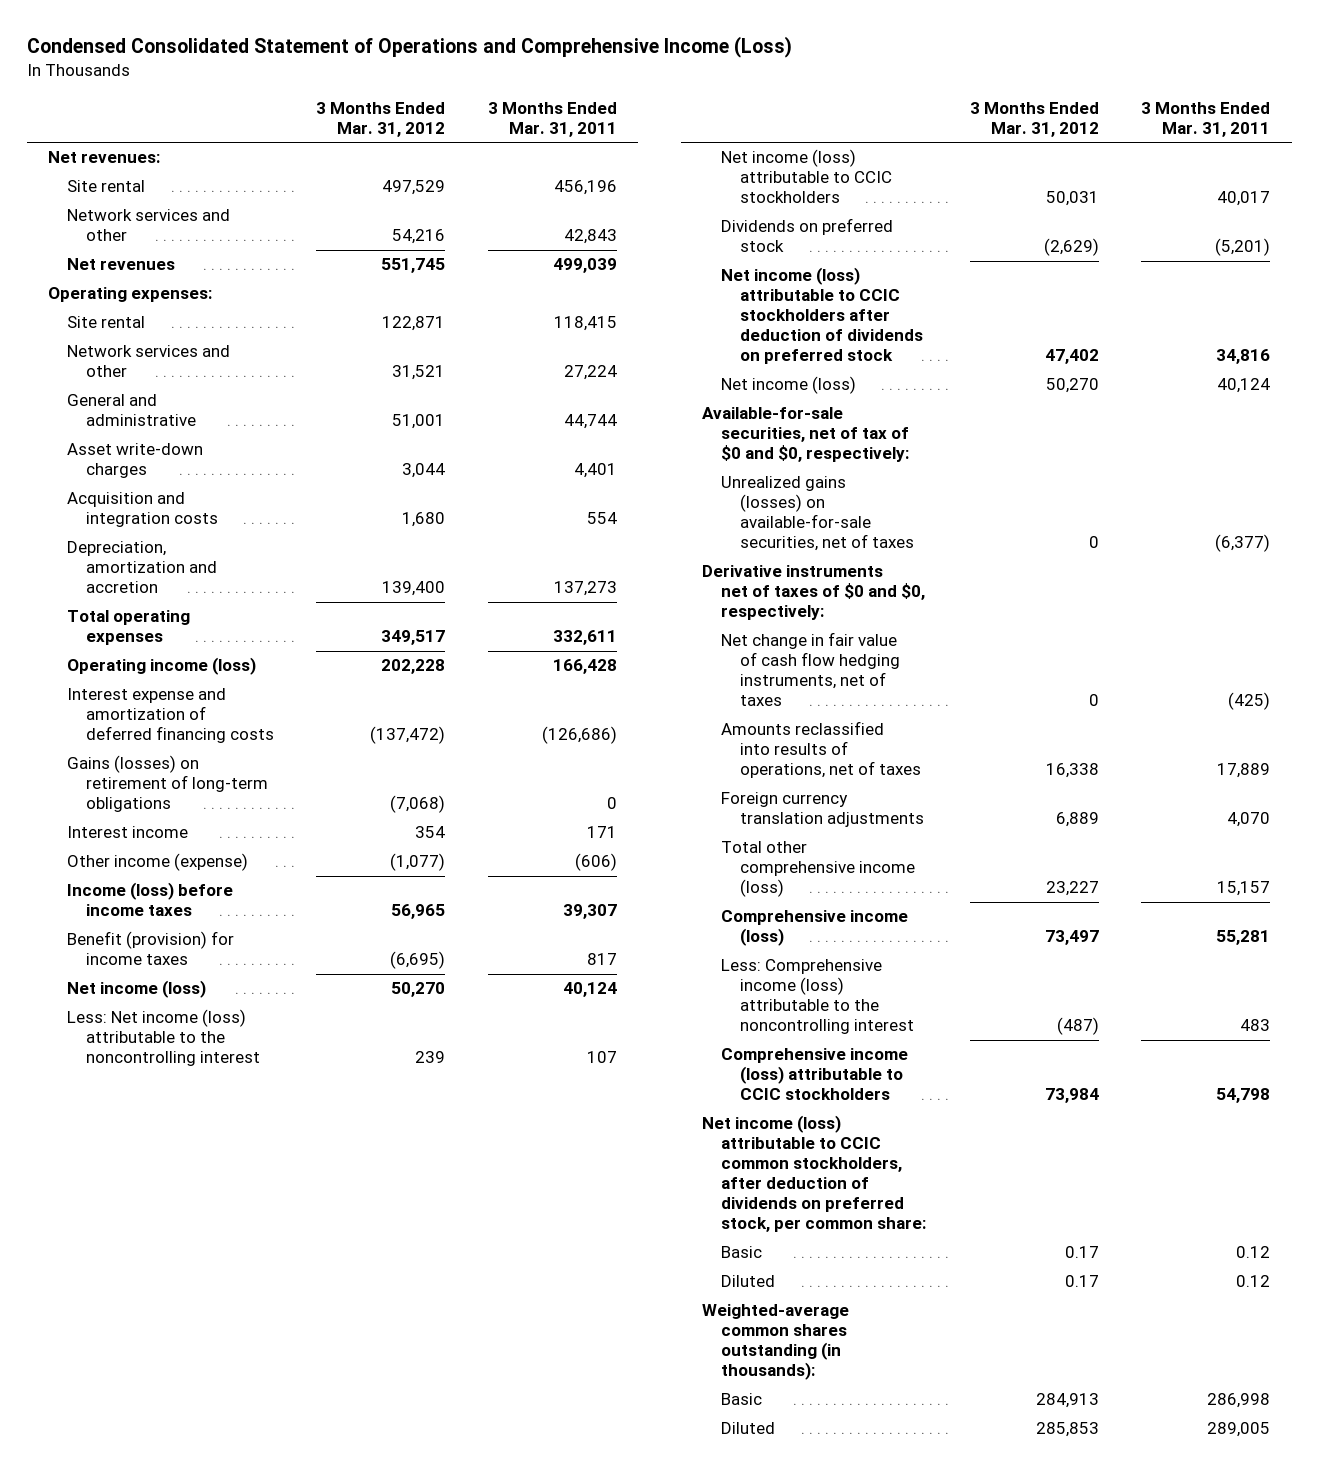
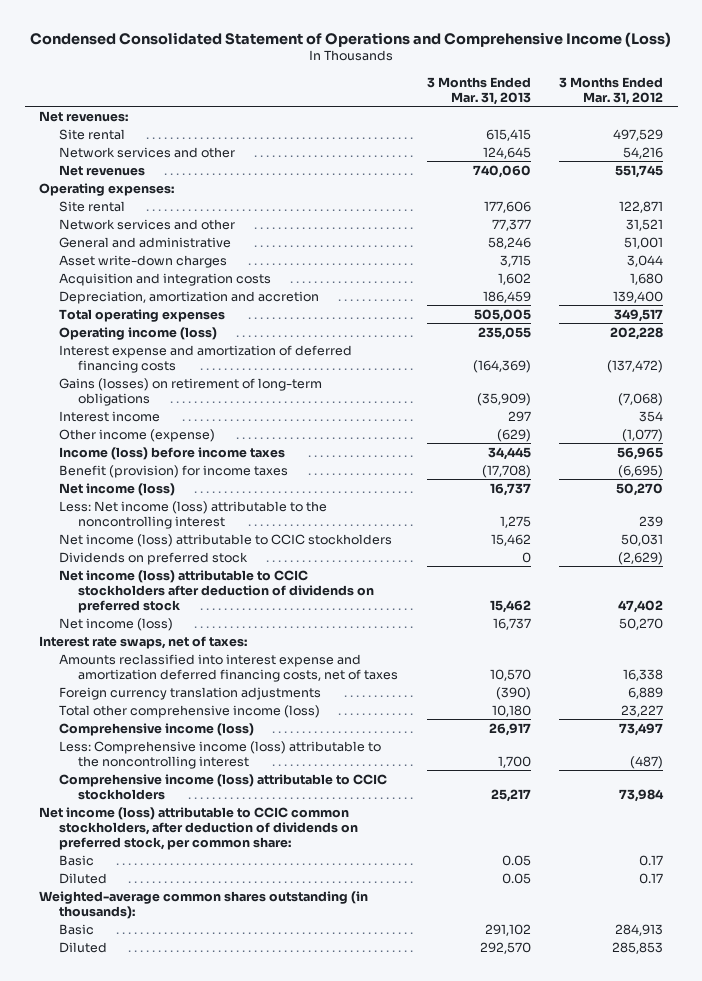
- | 3 Months Ended Mar. 31, 2012 | 3 Months Ended Mar. 31, 2011
+ | 3 Months Ended Mar. 31, 2013 | 3 Months Ended Mar. 31, 2012
- Available-for-sale securities, net of tax of $0 and $0, respectively:
- Unrealized gains (losses) on available-for-sale securities, net of taxes | 0 | (6,377)
- Derivative instruments net of taxes of $0 and $0, respectively:
- Net change in fair value of cash flow hedging instruments, net of taxes | 0 | (425)
- Amounts reclassified into results of operations, net of taxes | 16,338 | 17,889
+ Interest rate swaps, net of taxes:
+ Amounts reclassified into interest expense and amortization deferred financing costs, net of taxes | 10,570 | 16,338

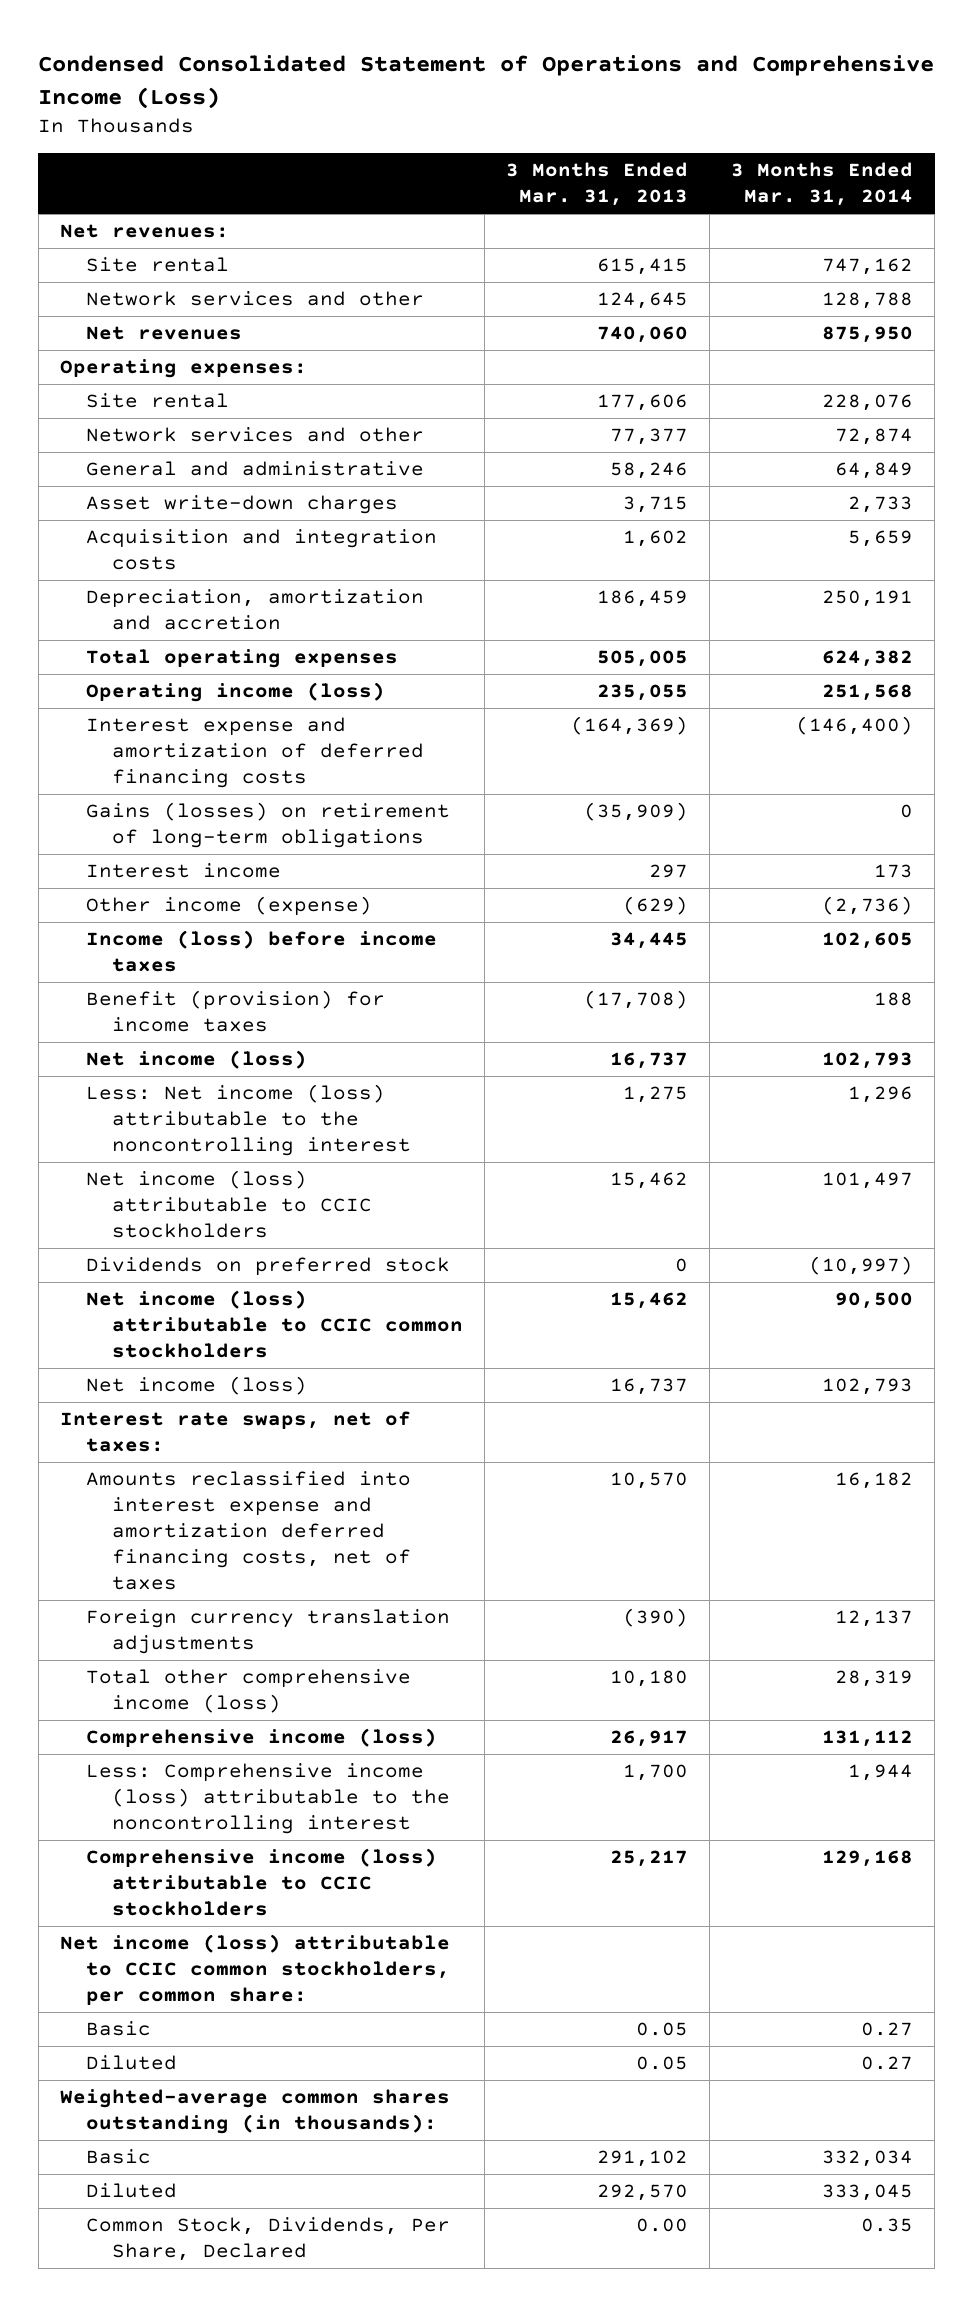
- | 3 Months Ended Mar. 31, 2013 | 3 Months Ended Mar. 31, 2012
+ | 3 Months Ended Mar. 31, 2013 | 3 Months Ended Mar. 31, 2014
- Net income (loss) attributable to CCIC stockholders after deduction of dividends on preferred stock | 15,462 | 47,402
+ Net income (loss) attributable to CCIC common stockholders | 15,462 | 90,500
- Net income (loss) attributable to CCIC common stockholders, after deduction of dividends on preferred stock, per common share:
+ Net income (loss) attributable to CCIC common stockholders, per common share:
+ Common Stock, Dividends, Per Share, Declared | 0.00 | 0.35

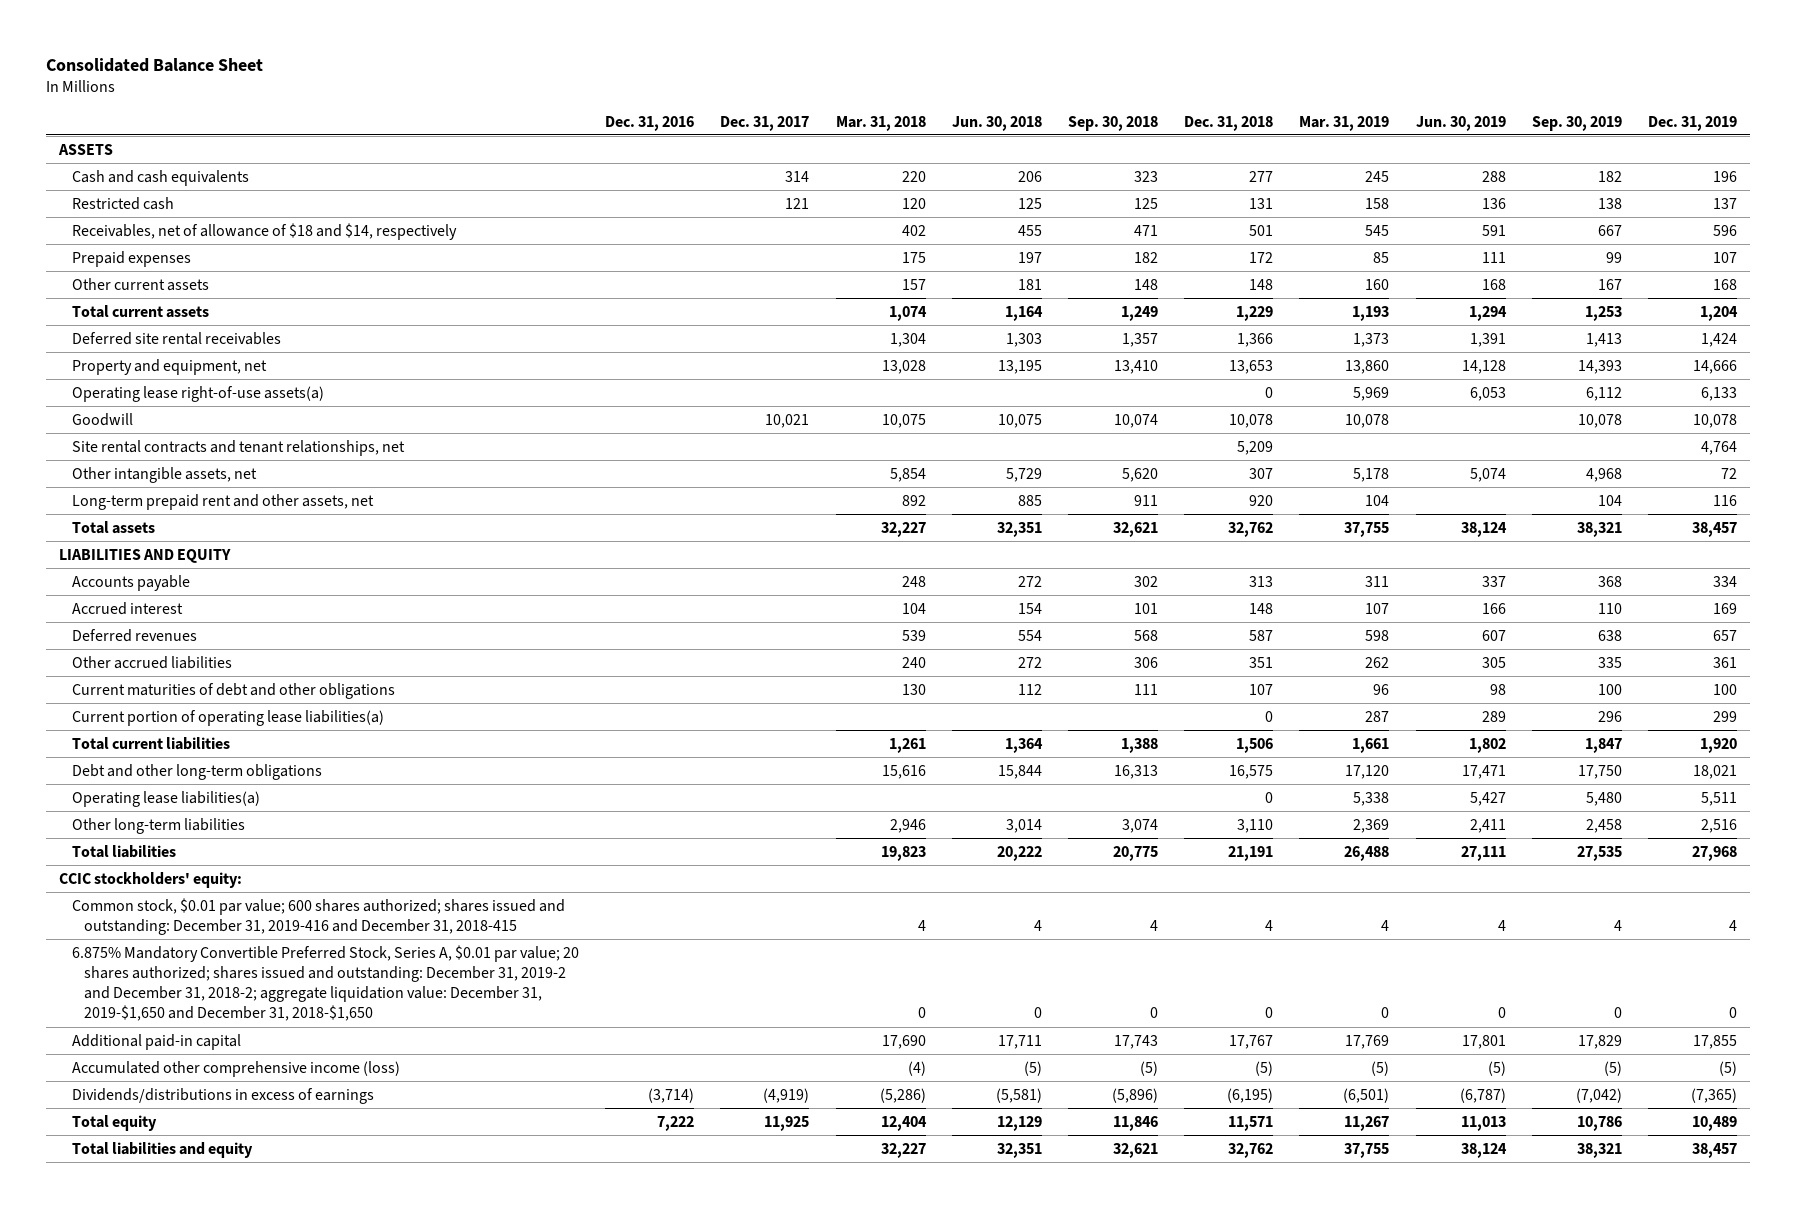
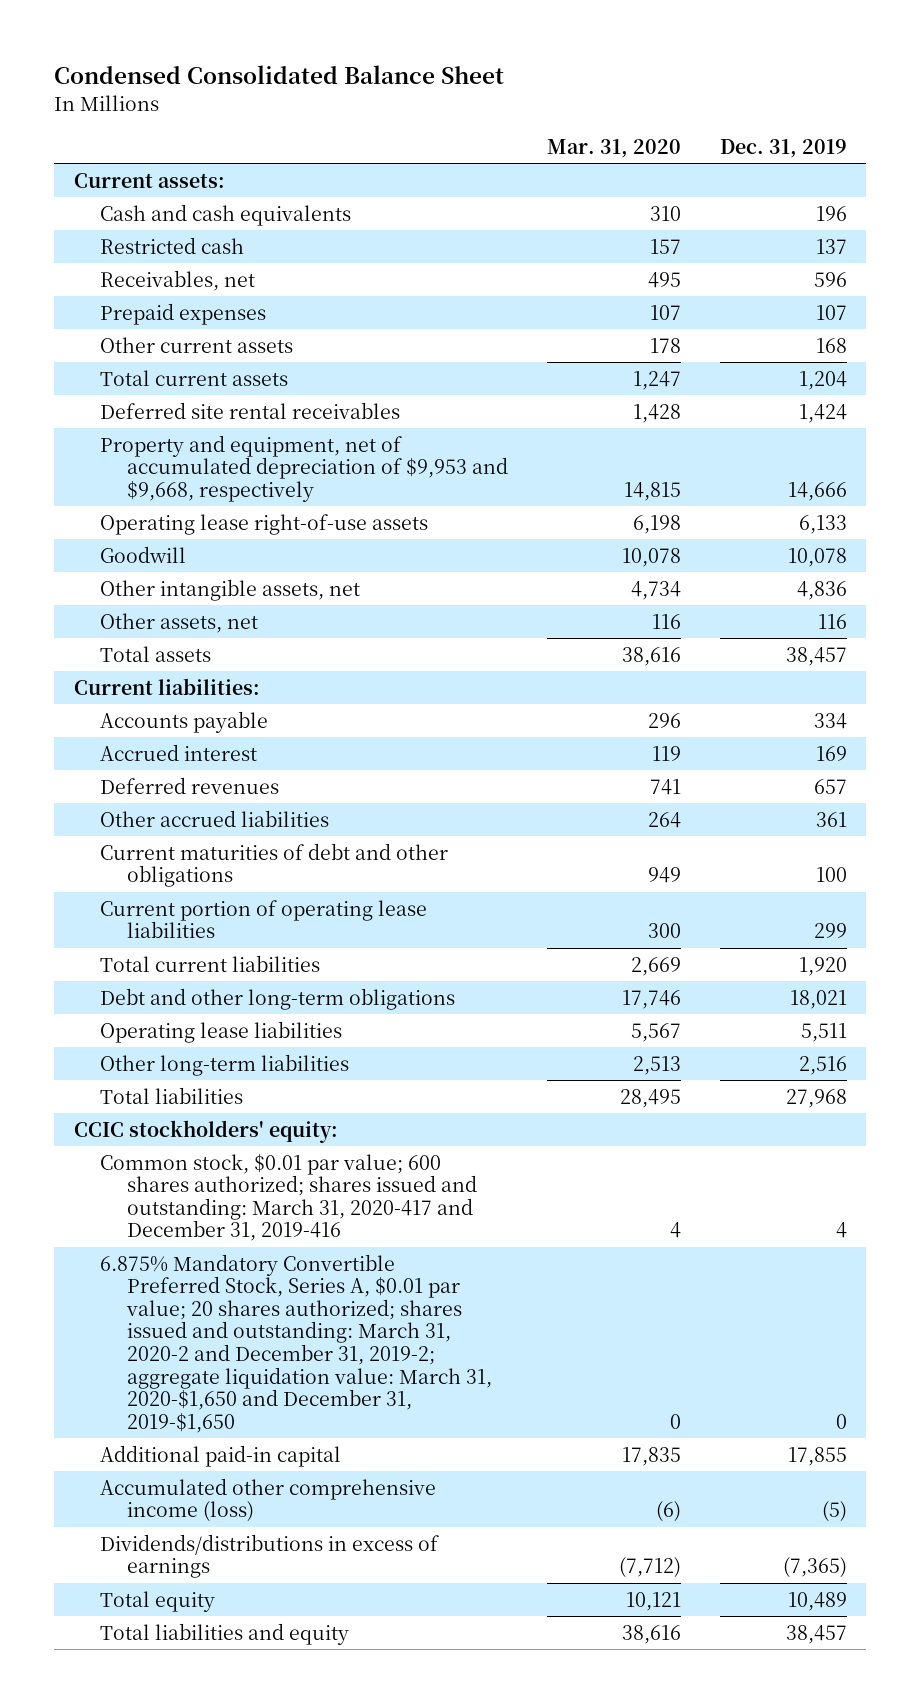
- Consolidated Balance Sheet
+ Condensed Consolidated Balance Sheet
- | Dec. 31, 2016 | Dec. 31, 2017 | Mar. 31, 2018 | Jun. 30, 2018 | Sep. 30, 2018 | Dec. 31, 2018 | Mar. 31, 2019 | Jun. 30, 2019 | Sep. 30, 2019 | Dec. 31, 2019
+ | Mar. 31, 2020 | Dec. 31, 2019
- ASSETS
+ Current assets:
- Receivables, net of allowance of $18 and $14, respectively | | | 402 | 455 | 471 | 501 | 545 | 591 | 667 | 596
+ Receivables, net | 495 | 596
- Property and equipment, net | | | 13,028 | 13,195 | 13,410 | 13,653 | 13,860 | 14,128 | 14,393 | 14,666
- Operating lease right-of-use assets(a) | | | | | | 0 | 5,969 | 6,053 | 6,112 | 6,133
+ Property and equipment, net of accumulated depreciation of $9,953 and $9,668, respectively | 14,815 | 14,666
+ Operating lease right-of-use assets | 6,198 | 6,133
- Site rental contracts and tenant relationships, net | | | | | | 5,209 | | | | 4,764
- Other intangible assets, net | | | 5,854 | 5,729 | 5,620 | 307 | 5,178 | 5,074 | 4,968 | 72
- Long-term prepaid rent and other assets, net | | | 892 | 885 | 911 | 920 | 104 | | 104 | 116
+ Other intangible assets, net | 4,734 | 4,836
+ Other assets, net | 116 | 116
- LIABILITIES AND EQUITY
+ Current liabilities:
- Current portion of operating lease liabilities(a) | | | | | | 0 | 287 | 289 | 296 | 299
+ Current portion of operating lease liabilities | 300 | 299
- Operating lease liabilities(a) | | | | | | 0 | 5,338 | 5,427 | 5,480 | 5,511
+ Operating lease liabilities | 5,567 | 5,511
- Common stock, $0.01 par value; 600 shares authorized; shares issued and outstanding: December 31, 2019-416 and December 31, 2018-415 | | | 4 | 4 | 4 | 4 | 4 | 4 | 4 | 4
- 6.875% Mandatory Convertible Preferred Stock, Series A, $0.01 par value; 20 shares authorized; shares issued and outstanding: December 31, 2019-2 and December 31, 2018-2; aggregate liquidation value: December 31, 2019-$1,650 and December 31, 2018-$1,650 | | | 0 | 0 | 0 | 0 | 0 | 0 | 0 | 0
+ Common stock, $0.01 par value; 600 shares authorized; shares issued and outstanding: March 31, 2020-417 and December 31, 2019-416 | 4 | 4
+ 6.875% Mandatory Convertible Preferred Stock, Series A, $0.01 par value; 20 shares authorized; shares issued and outstanding: March 31, 2020-2 and December 31, 2019-2; aggregate liquidation value: March 31, 2020-$1,650 and December 31, 2019-$1,650 | 0 | 0

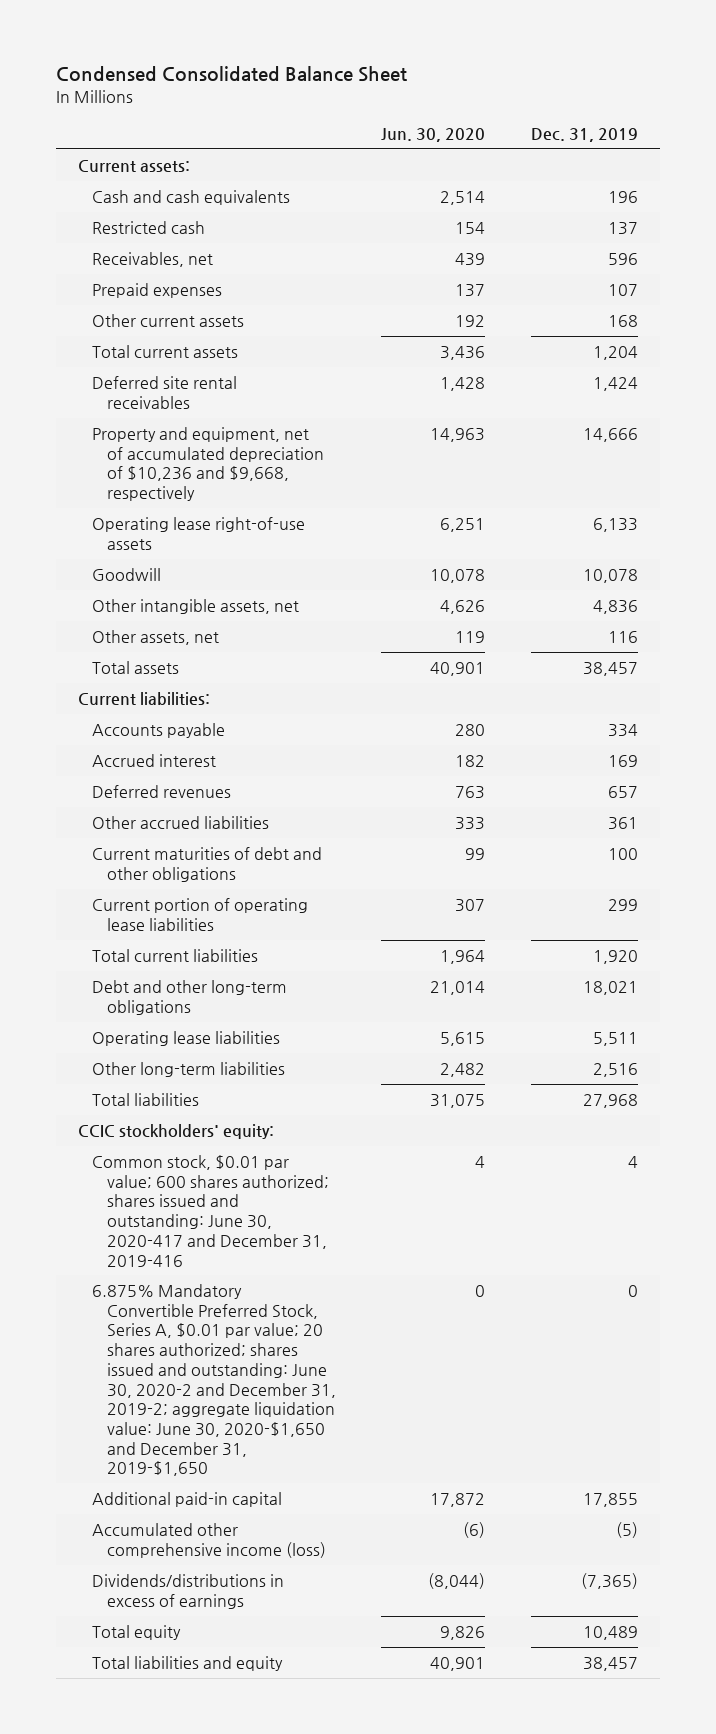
- | Mar. 31, 2020 | Dec. 31, 2019
+ | Jun. 30, 2020 | Dec. 31, 2019
- Property and equipment, net of accumulated depreciation of $9,953 and $9,668, respectively | 14,815 | 14,666
+ Property and equipment, net of accumulated depreciation of $10,236 and $9,668, respectively | 14,963 | 14,666
- Common stock, $0.01 par value; 600 shares authorized; shares issued and outstanding: March 31, 2020-417 and December 31, 2019-416 | 4 | 4
- 6.875% Mandatory Convertible Preferred Stock, Series A, $0.01 par value; 20 shares authorized; shares issued and outstanding: March 31, 2020-2 and December 31, 2019-2; aggregate liquidation value: March 31, 2020-$1,650 and December 31, 2019-$1,650 | 0 | 0
+ Common stock, $0.01 par value; 600 shares authorized; shares issued and outstanding: June 30, 2020-417 and December 31, 2019-416 | 4 | 4
+ 6.875% Mandatory Convertible Preferred Stock, Series A, $0.01 par value; 20 shares authorized; shares issued and outstanding: June 30, 2020-2 and December 31, 2019-2; aggregate liquidation value: June 30, 2020-$1,650 and December 31, 2019-$1,650 | 0 | 0

